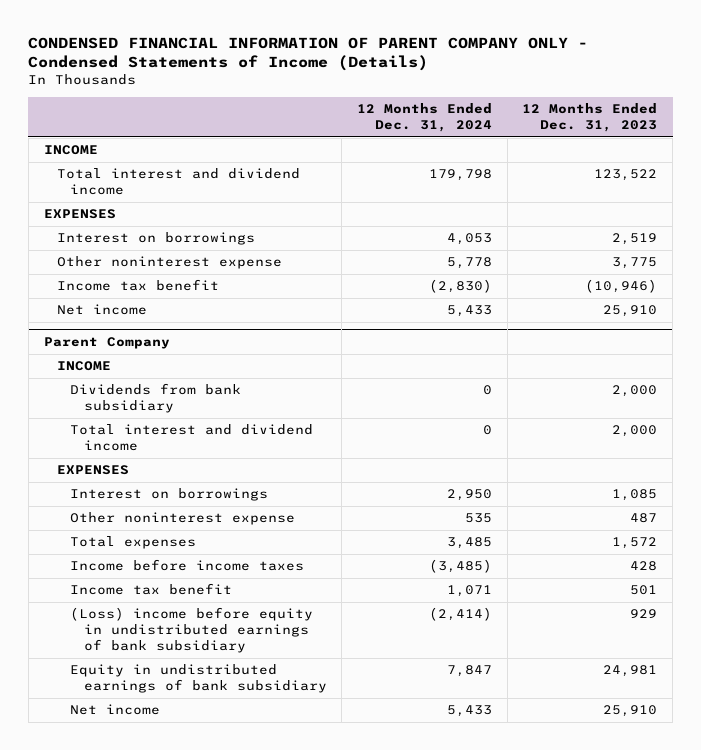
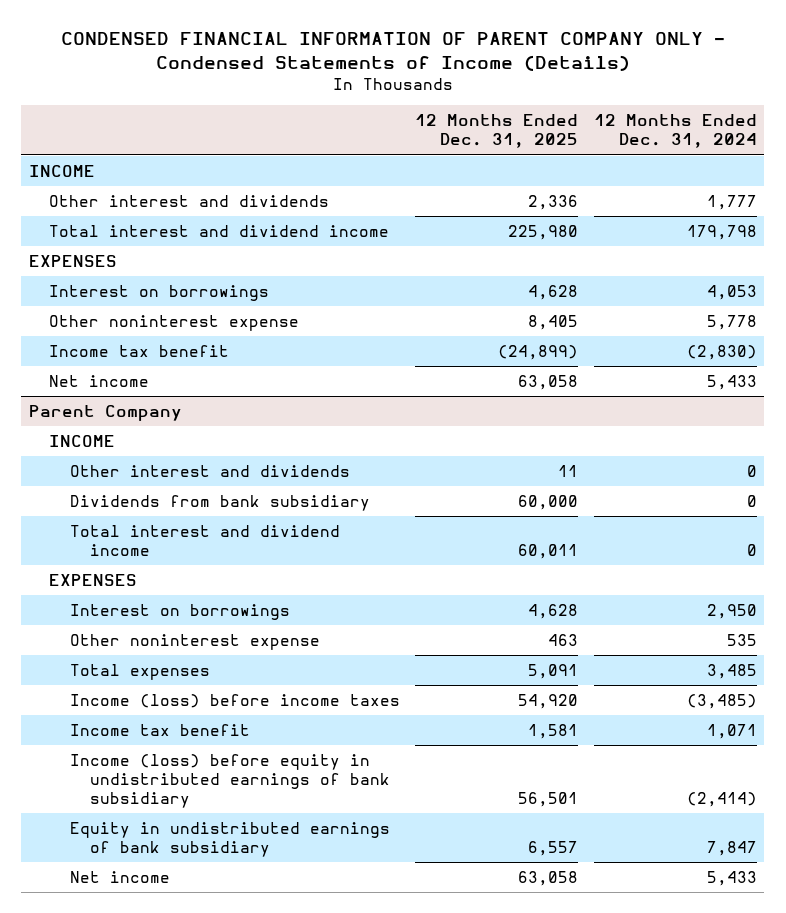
- | 12 Months Ended Dec. 31, 2024 | 12 Months Ended Dec. 31, 2023
+ | 12 Months Ended Dec. 31, 2025 | 12 Months Ended Dec. 31, 2024
+ Other interest and dividends | 2,336 | 1,777
@ Parent Company
+ Other interest and dividends | 11 | 0
- Income before income taxes | (3,485) | 428
+ Income (loss) before income taxes | 54,920 | (3,485)
- (Loss) income before equity in undistributed earnings of bank subsidiary | (2,414) | 929
+ Income (loss) before equity in undistributed earnings of bank subsidiary | 56,501 | (2,414)

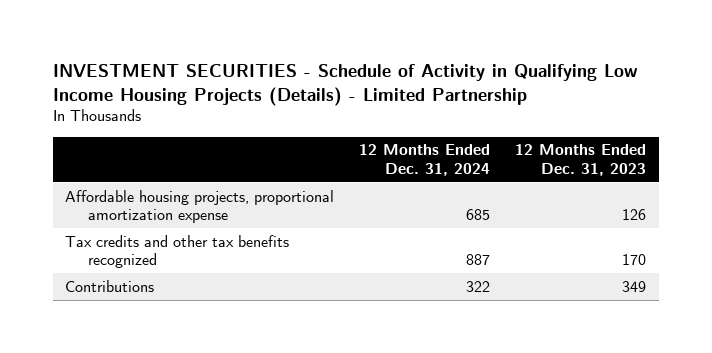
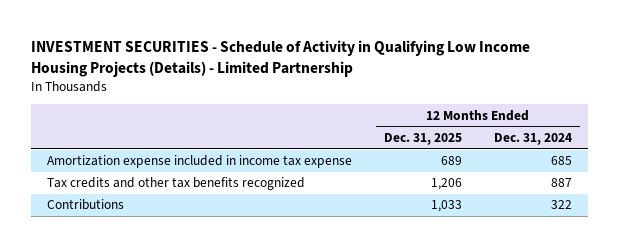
- | 12 Months Ended Dec. 31, 2024 | 12 Months Ended Dec. 31, 2023
+ | 12 Months Ended Dec. 31, 2025 | 12 Months Ended Dec. 31, 2024
- Affordable housing projects, proportional amortization expense | 685 | 126
+ Amortization expense included in income tax expense | 689 | 685

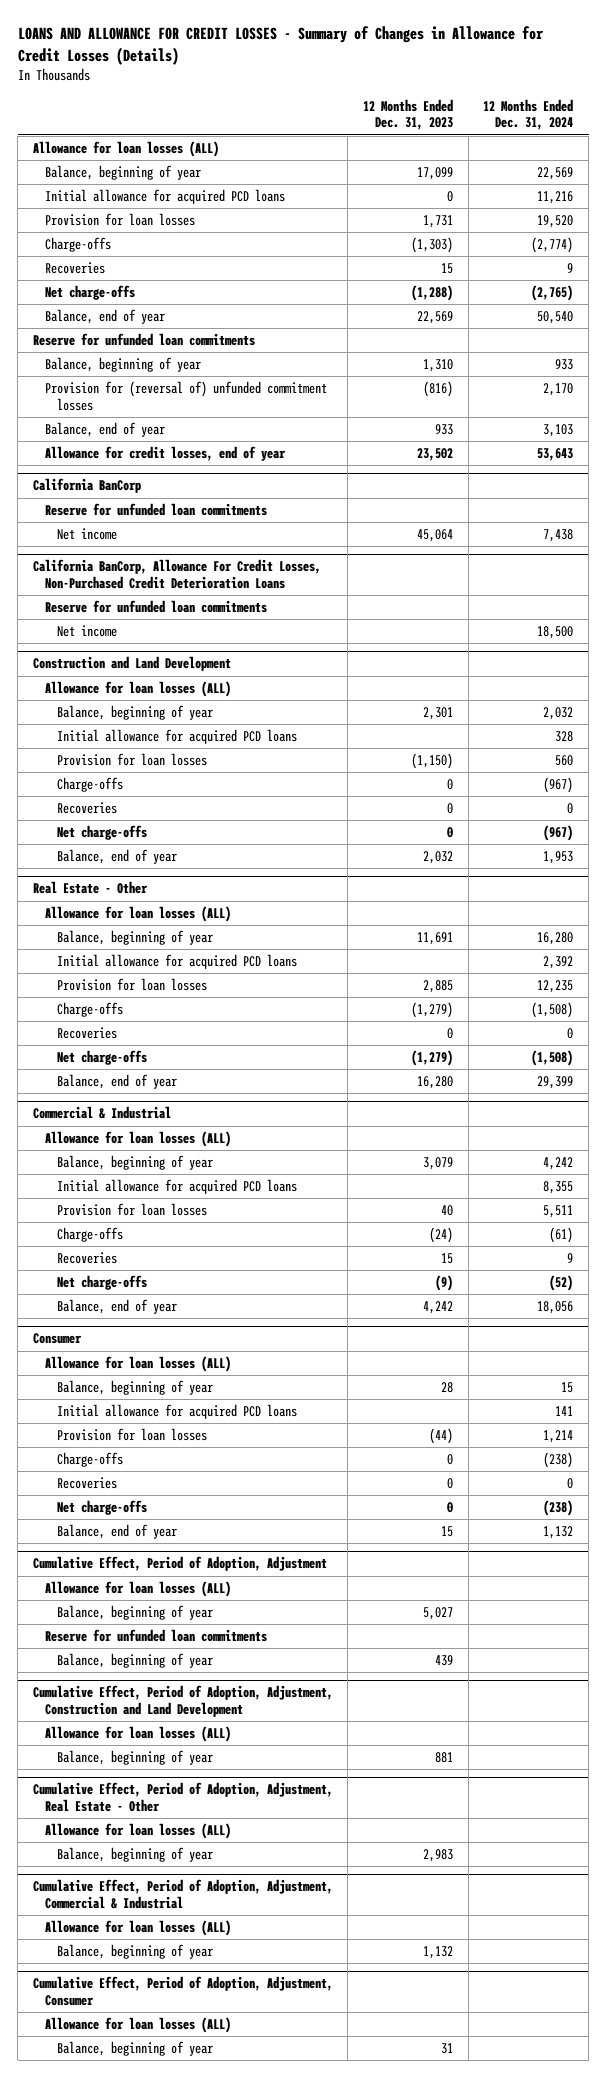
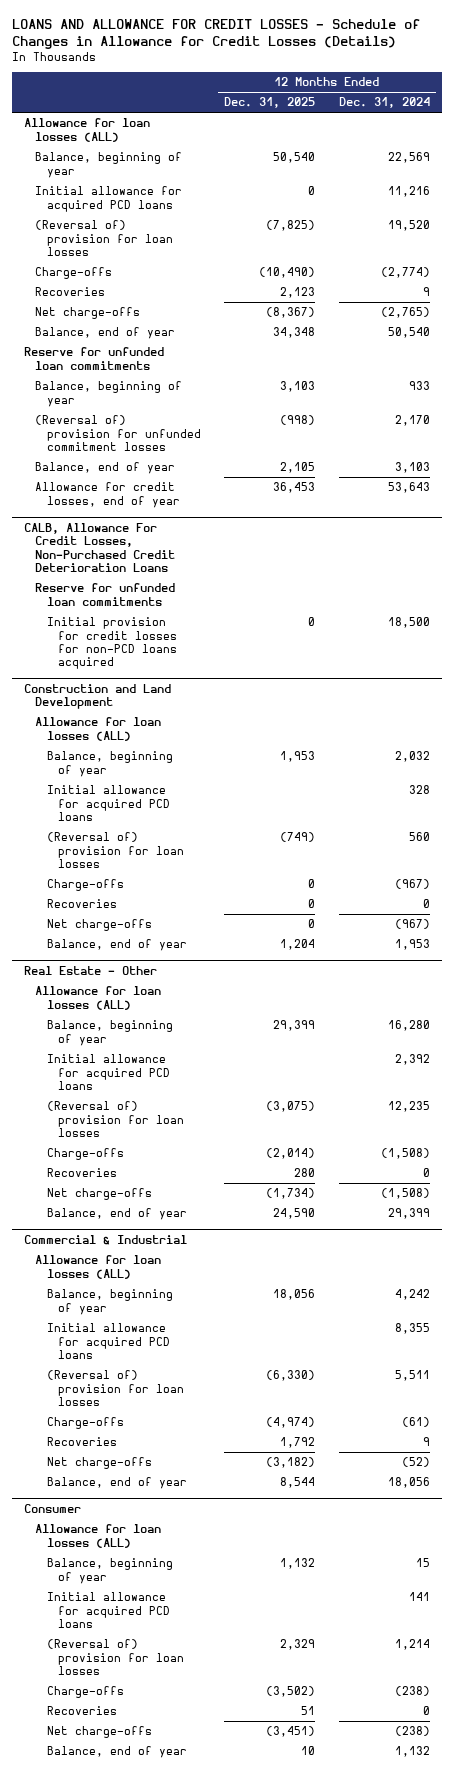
- LOANS AND ALLOWANCE FOR CREDIT LOSSES - Summary of Changes in Allowance for Credit Losses (Details)
+ LOANS AND ALLOWANCE FOR CREDIT LOSSES - Schedule of Changes in Allowance for Credit Losses (Details)
- | 12 Months Ended Dec. 31, 2023 | 12 Months Ended Dec. 31, 2024
+ | 12 Months Ended Dec. 31, 2025 | 12 Months Ended Dec. 31, 2024
- Provision for loan losses | 1,731 | 19,520
+ (Reversal of) provision for loan losses | (7,825) | 19,520
- Provision for (reversal of) unfunded commitment losses | (816) | 2,170
+ (Reversal of) provision for unfunded commitment losses | (998) | 2,170
- California BanCorp
- Reserve for unfunded loan commitments
- Net income | 45,064 | 7,438
- California BanCorp, Allowance For Credit Losses, Non-Purchased Credit Deterioration Loans
+ CALB, Allowance For Credit Losses, Non-Purchased Credit Deterioration Loans
- Net income | | 18,500
+ Initial provision for credit losses for non-PCD loans acquired | 0 | 18,500
@ Construction and Land Development
- Provision for loan losses | (1,150) | 560
+ (Reversal of) provision for loan losses | (749) | 560
@ Real Estate - Other
- Provision for loan losses | 2,885 | 12,235
+ (Reversal of) provision for loan losses | (3,075) | 12,235
@ Commercial & Industrial
- Provision for loan losses | 40 | 5,511
+ (Reversal of) provision for loan losses | (6,330) | 5,511
@ Consumer
- Provision for loan losses | (44) | 1,214
+ (Reversal of) provision for loan losses | 2,329 | 1,214
- Cumulative Effect, Period of Adoption, Adjustment
- Allowance for loan losses (ALL)
- Balance, beginning of year | 5,027 |
- Reserve for unfunded loan commitments
- Balance, beginning of year | 439 |
- Cumulative Effect, Period of Adoption, Adjustment, Construction and Land Development
- Allowance for loan losses (ALL)
- Balance, beginning of year | 881 |
- Cumulative Effect, Period of Adoption, Adjustment, Real Estate - Other
- Allowance for loan losses (ALL)
- Balance, beginning of year | 2,983 |
- Cumulative Effect, Period of Adoption, Adjustment, Commercial & Industrial
- Allowance for loan losses (ALL)
- Balance, beginning of year | 1,132 |
- Cumulative Effect, Period of Adoption, Adjustment, Consumer
- Allowance for loan losses (ALL)
- Balance, beginning of year | 31 |

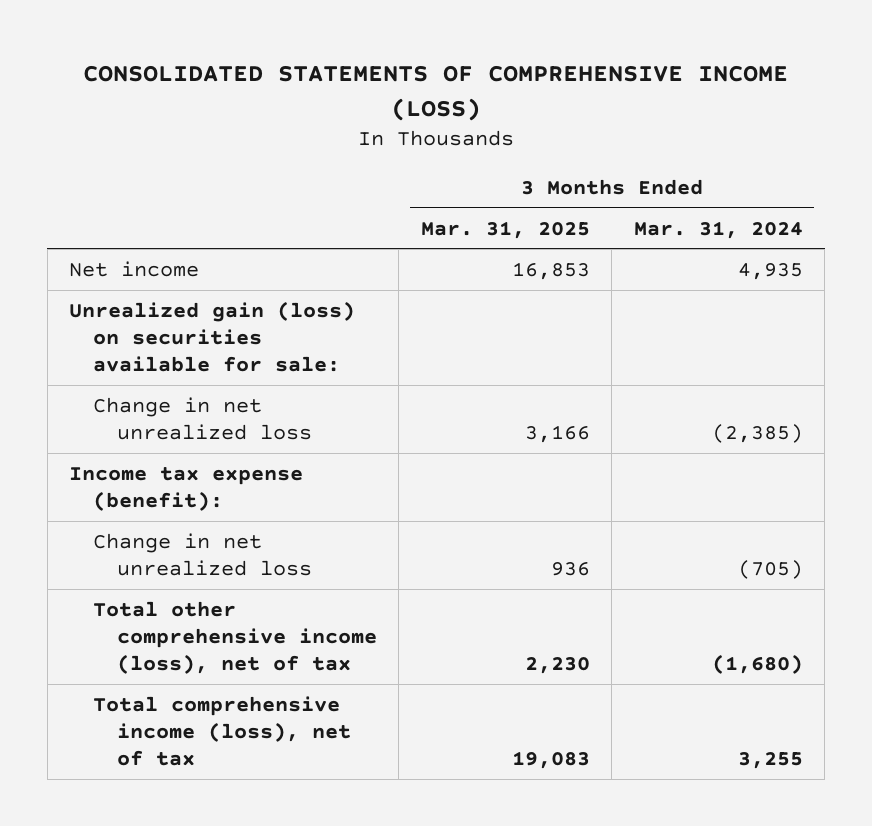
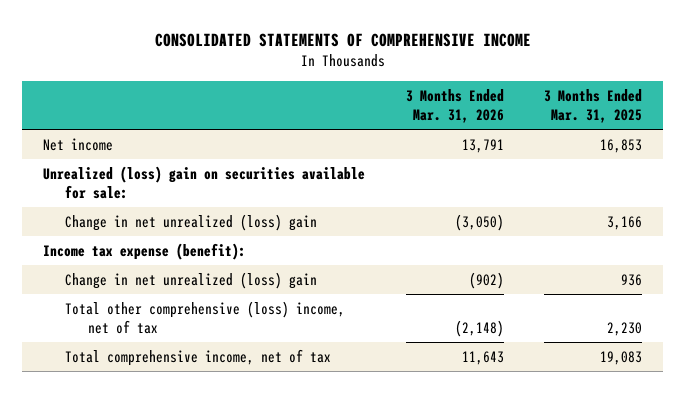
- CONSOLIDATED STATEMENTS OF COMPREHENSIVE INCOME (LOSS)
+ CONSOLIDATED STATEMENTS OF COMPREHENSIVE INCOME
- | 3 Months Ended Mar. 31, 2025 | 3 Months Ended Mar. 31, 2024
+ | 3 Months Ended Mar. 31, 2026 | 3 Months Ended Mar. 31, 2025
- Unrealized gain (loss) on securities available for sale:
- Change in net unrealized loss | 3,166 | (2,385)
+ Unrealized (loss) gain on securities available for sale:
+ Change in net unrealized (loss) gain | (3,050) | 3,166
- Change in net unrealized loss | 936 | (705)
- Total other comprehensive income (loss), net of tax | 2,230 | (1,680)
- Total comprehensive income (loss), net of tax | 19,083 | 3,255
+ Change in net unrealized (loss) gain | (902) | 936
+ Total other comprehensive (loss) income, net of tax | (2,148) | 2,230
+ Total comprehensive income, net of tax | 11,643 | 19,083

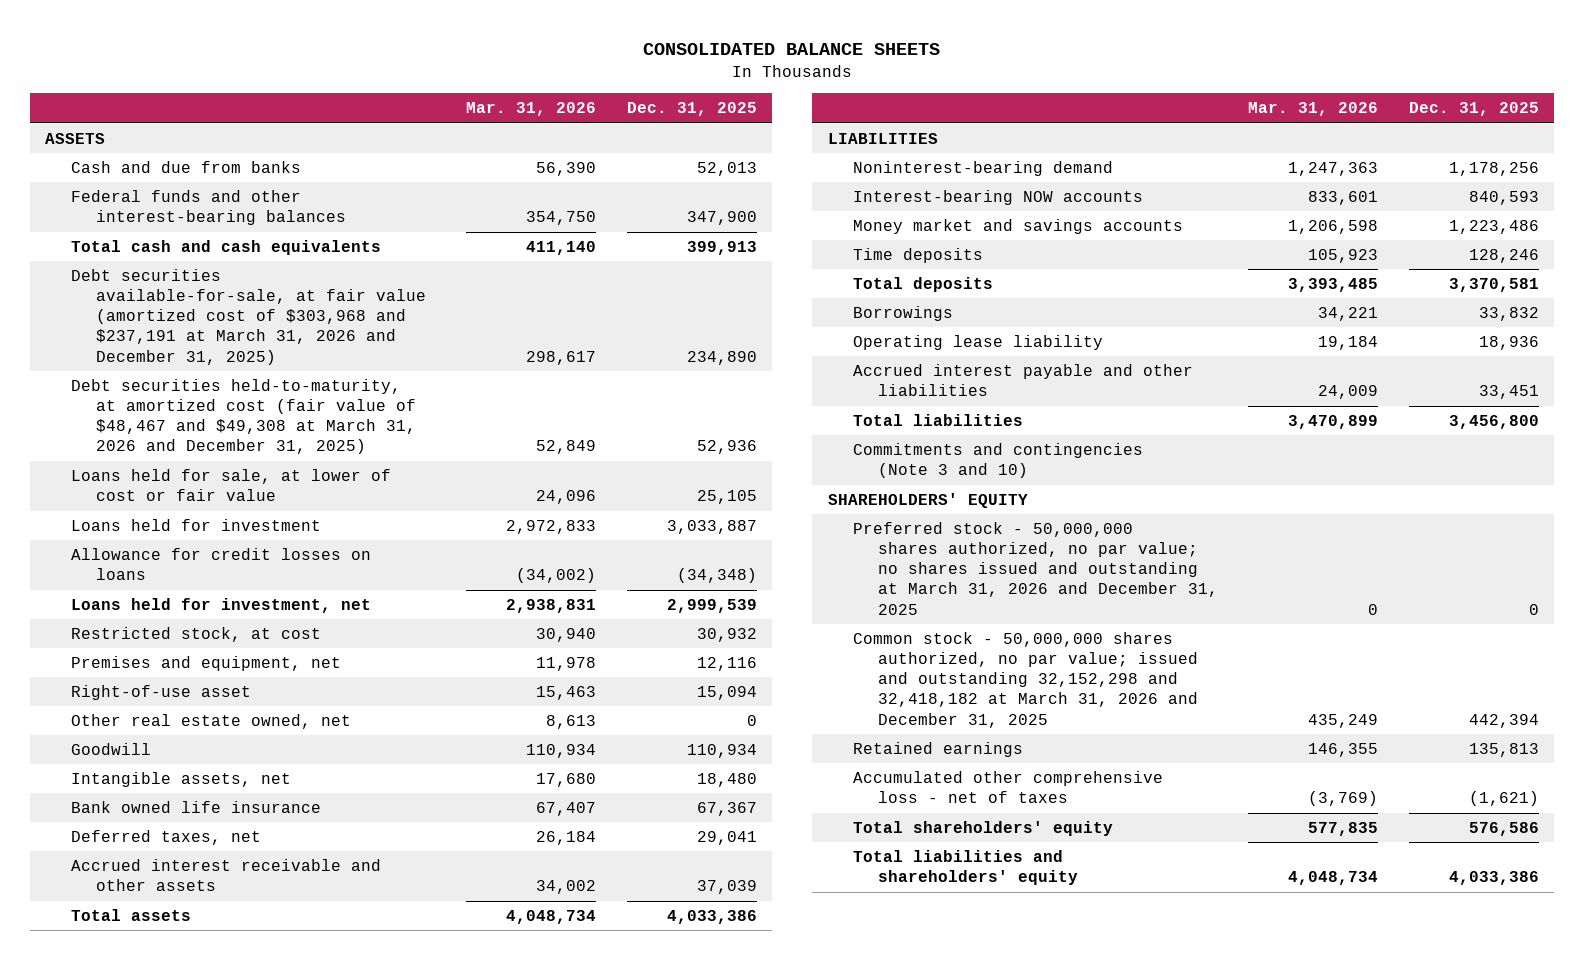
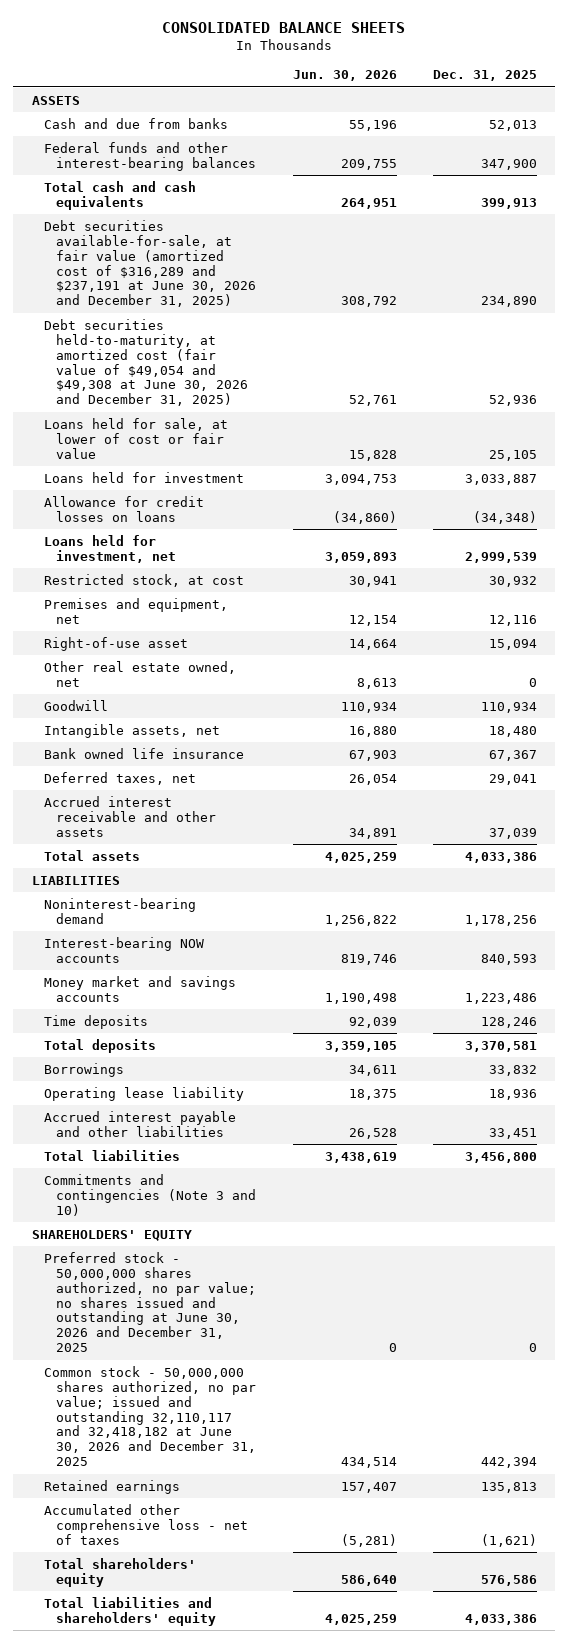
- | Mar. 31, 2026 | Dec. 31, 2025
+ | Jun. 30, 2026 | Dec. 31, 2025
- Debt securities available-for-sale, at fair value (amortized cost of $303,968 and $237,191 at March 31, 2026 and December 31, 2025) | 298,617 | 234,890
- Debt securities held-to-maturity, at amortized cost (fair value of $48,467 and $49,308 at March 31, 2026 and December 31, 2025) | 52,849 | 52,936
+ Debt securities available-for-sale, at fair value (amortized cost of $316,289 and $237,191 at June 30, 2026 and December 31, 2025) | 308,792 | 234,890
+ Debt securities held-to-maturity, at amortized cost (fair value of $49,054 and $49,308 at June 30, 2026 and December 31, 2025) | 52,761 | 52,936
- Preferred stock - 50,000,000 shares authorized, no par value; no shares issued and outstanding at March 31, 2026 and December 31, 2025 | 0 | 0
- Common stock - 50,000,000 shares authorized, no par value; issued and outstanding 32,152,298 and 32,418,182 at March 31, 2026 and December 31, 2025 | 435,249 | 442,394
+ Preferred stock - 50,000,000 shares authorized, no par value; no shares issued and outstanding at June 30, 2026 and December 31, 2025 | 0 | 0
+ Common stock - 50,000,000 shares authorized, no par value; issued and outstanding 32,110,117 and 32,418,182 at June 30, 2026 and December 31, 2025 | 434,514 | 442,394

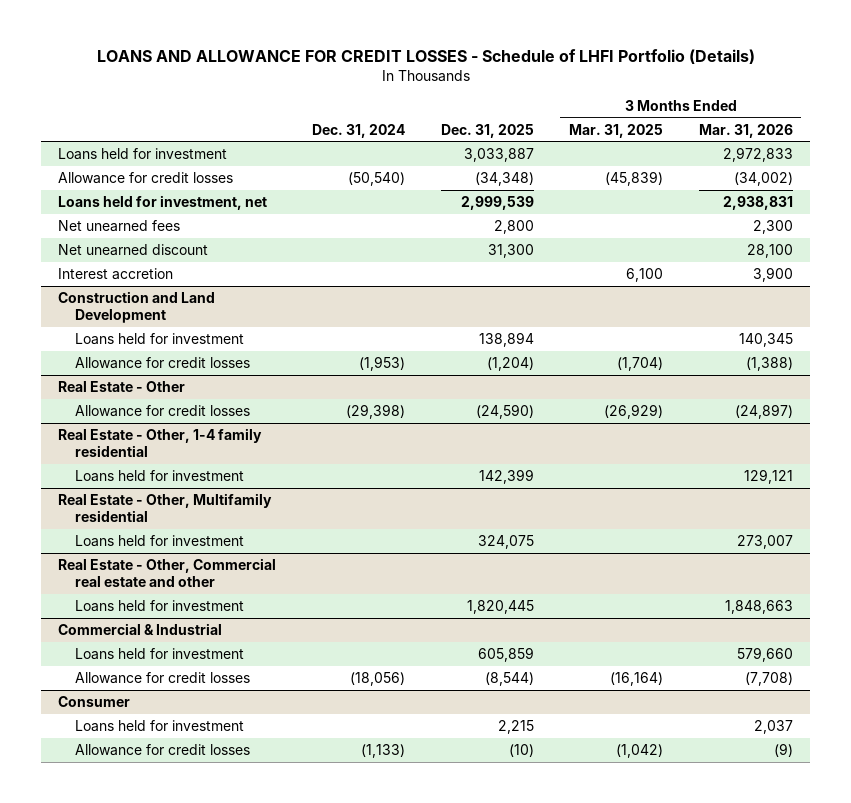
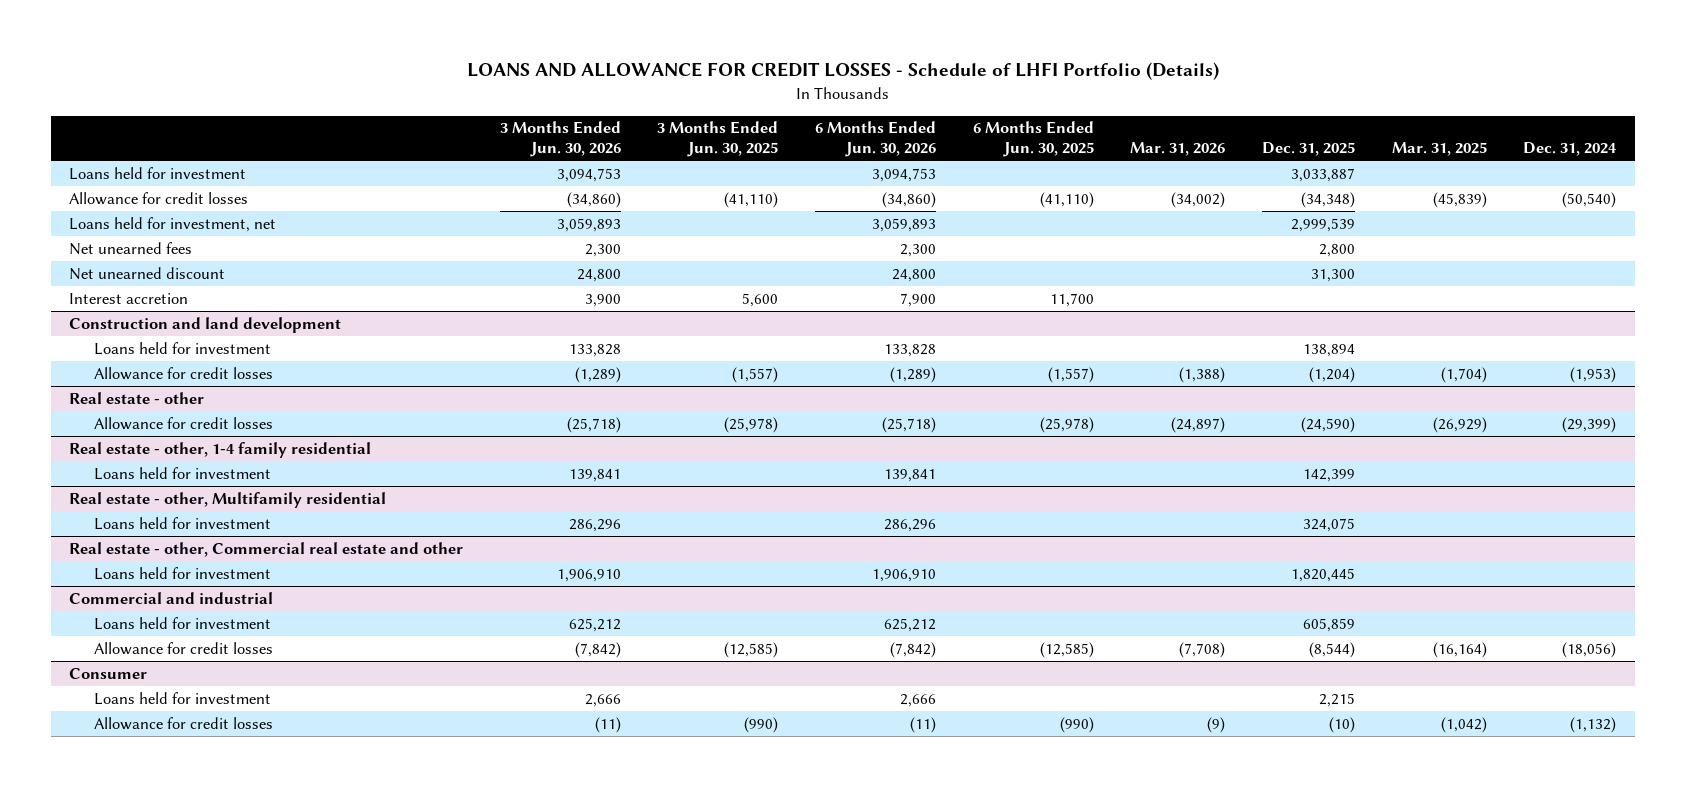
- | Dec. 31, 2024 | Dec. 31, 2025 | 3 Months Ended Mar. 31, 2025 | 3 Months Ended Mar. 31, 2026
+ | 3 Months Ended Jun. 30, 2026 | 3 Months Ended Jun. 30, 2025 | 6 Months Ended Jun. 30, 2026 | 6 Months Ended Jun. 30, 2025 | Mar. 31, 2026 | Dec. 31, 2025 | Mar. 31, 2025 | Dec. 31, 2024
- Construction and Land Development
+ Construction and land development
- Real Estate - Other
- Allowance for credit losses | (29,398) | (24,590) | (26,929) | (24,897)
- Real Estate - Other, 1-4 family residential
+ Real estate - other
+ Allowance for credit losses | (25,718) | (25,978) | (25,718) | (25,978) | (24,897) | (24,590) | (26,929) | (29,399)
+ Real estate - other, 1-4 family residential
- Real Estate - Other, Multifamily residential
+ Real estate - other, Multifamily residential
- Real Estate - Other, Commercial real estate and other
+ Real estate - other, Commercial real estate and other
- Commercial & Industrial
+ Commercial and industrial
@ Consumer
- Allowance for credit losses | (1,133) | (10) | (1,042) | (9)
+ Allowance for credit losses | (11) | (990) | (11) | (990) | (9) | (10) | (1,042) | (1,132)

